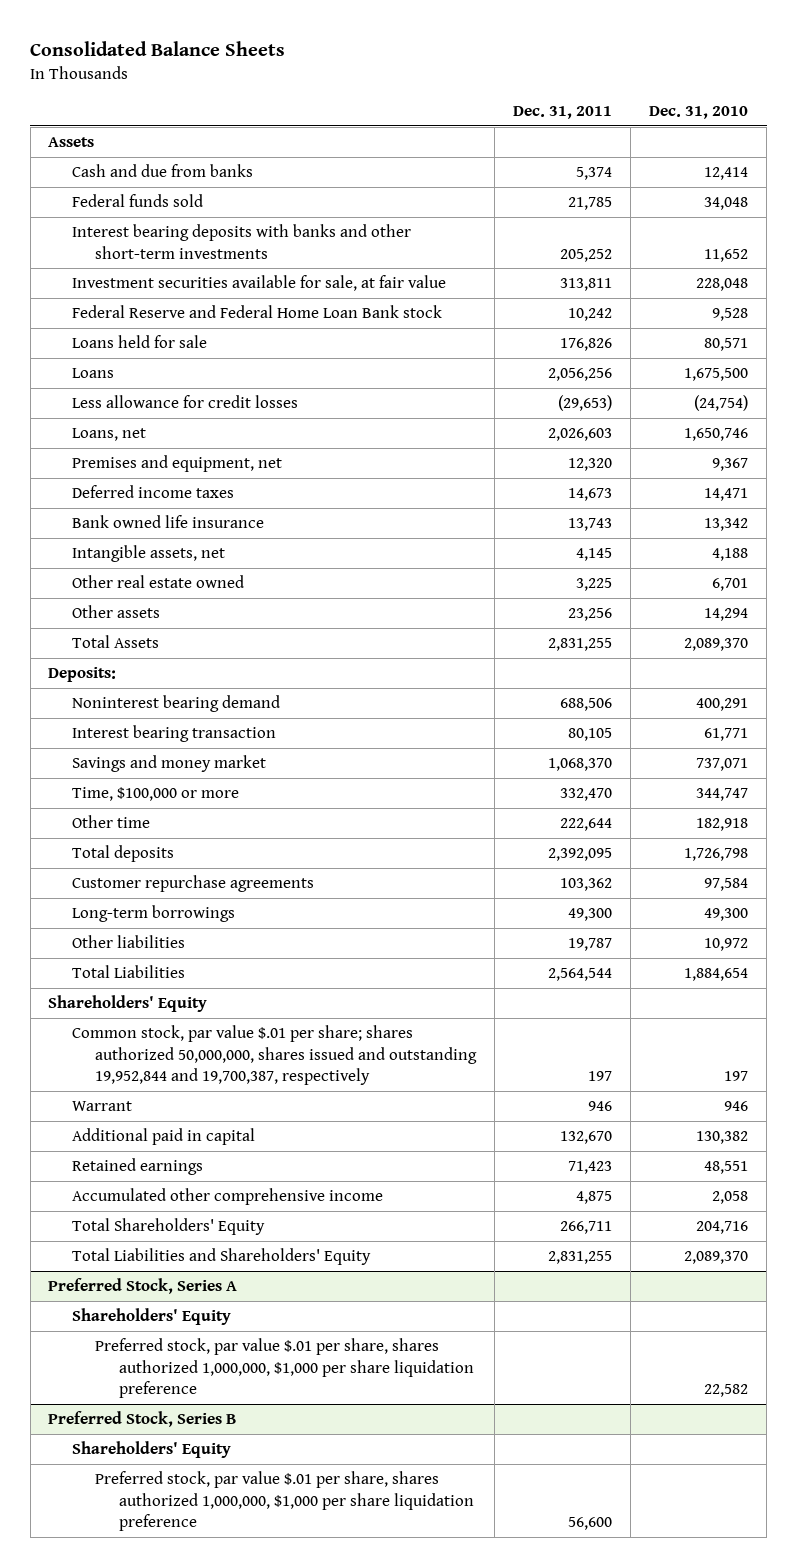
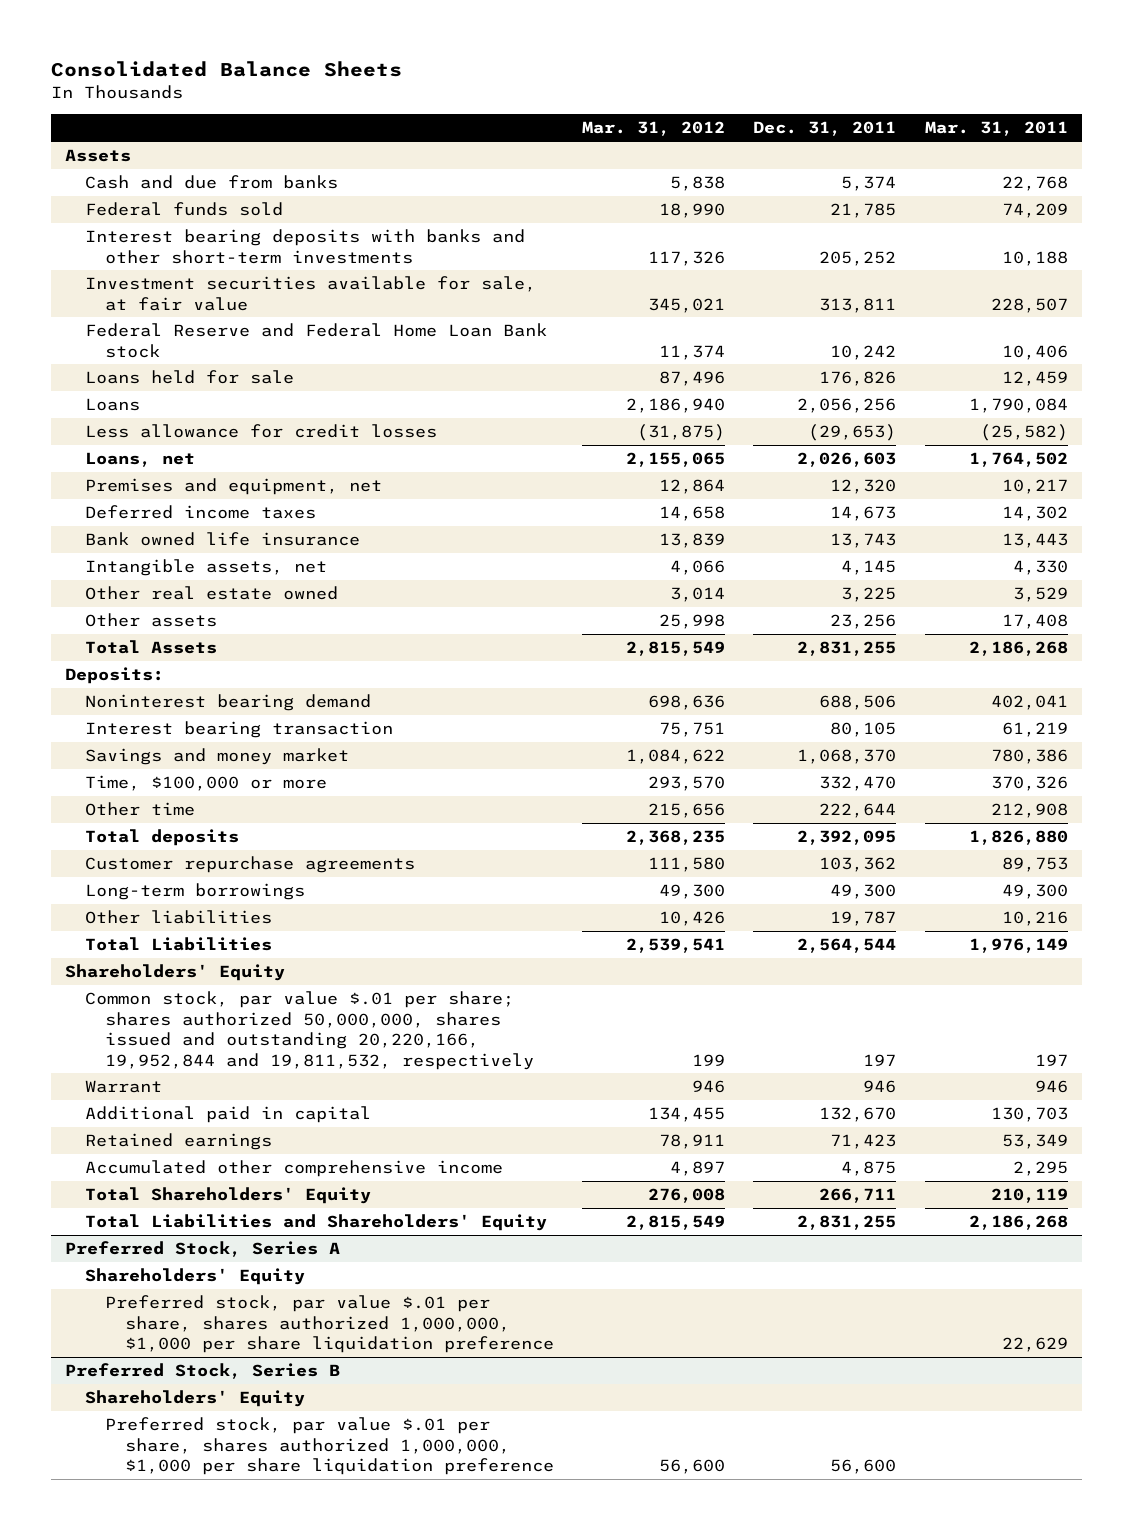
- | Dec. 31, 2011 | Dec. 31, 2010
+ | Mar. 31, 2012 | Dec. 31, 2011 | Mar. 31, 2011
- Common stock, par value $.01 per share; shares authorized 50,000,000, shares issued and outstanding 19,952,844 and 19,700,387, respectively | 197 | 197
+ Common stock, par value $.01 per share; shares authorized 50,000,000, shares issued and outstanding 20,220,166, 19,952,844 and 19,811,532, respectively | 199 | 197 | 197

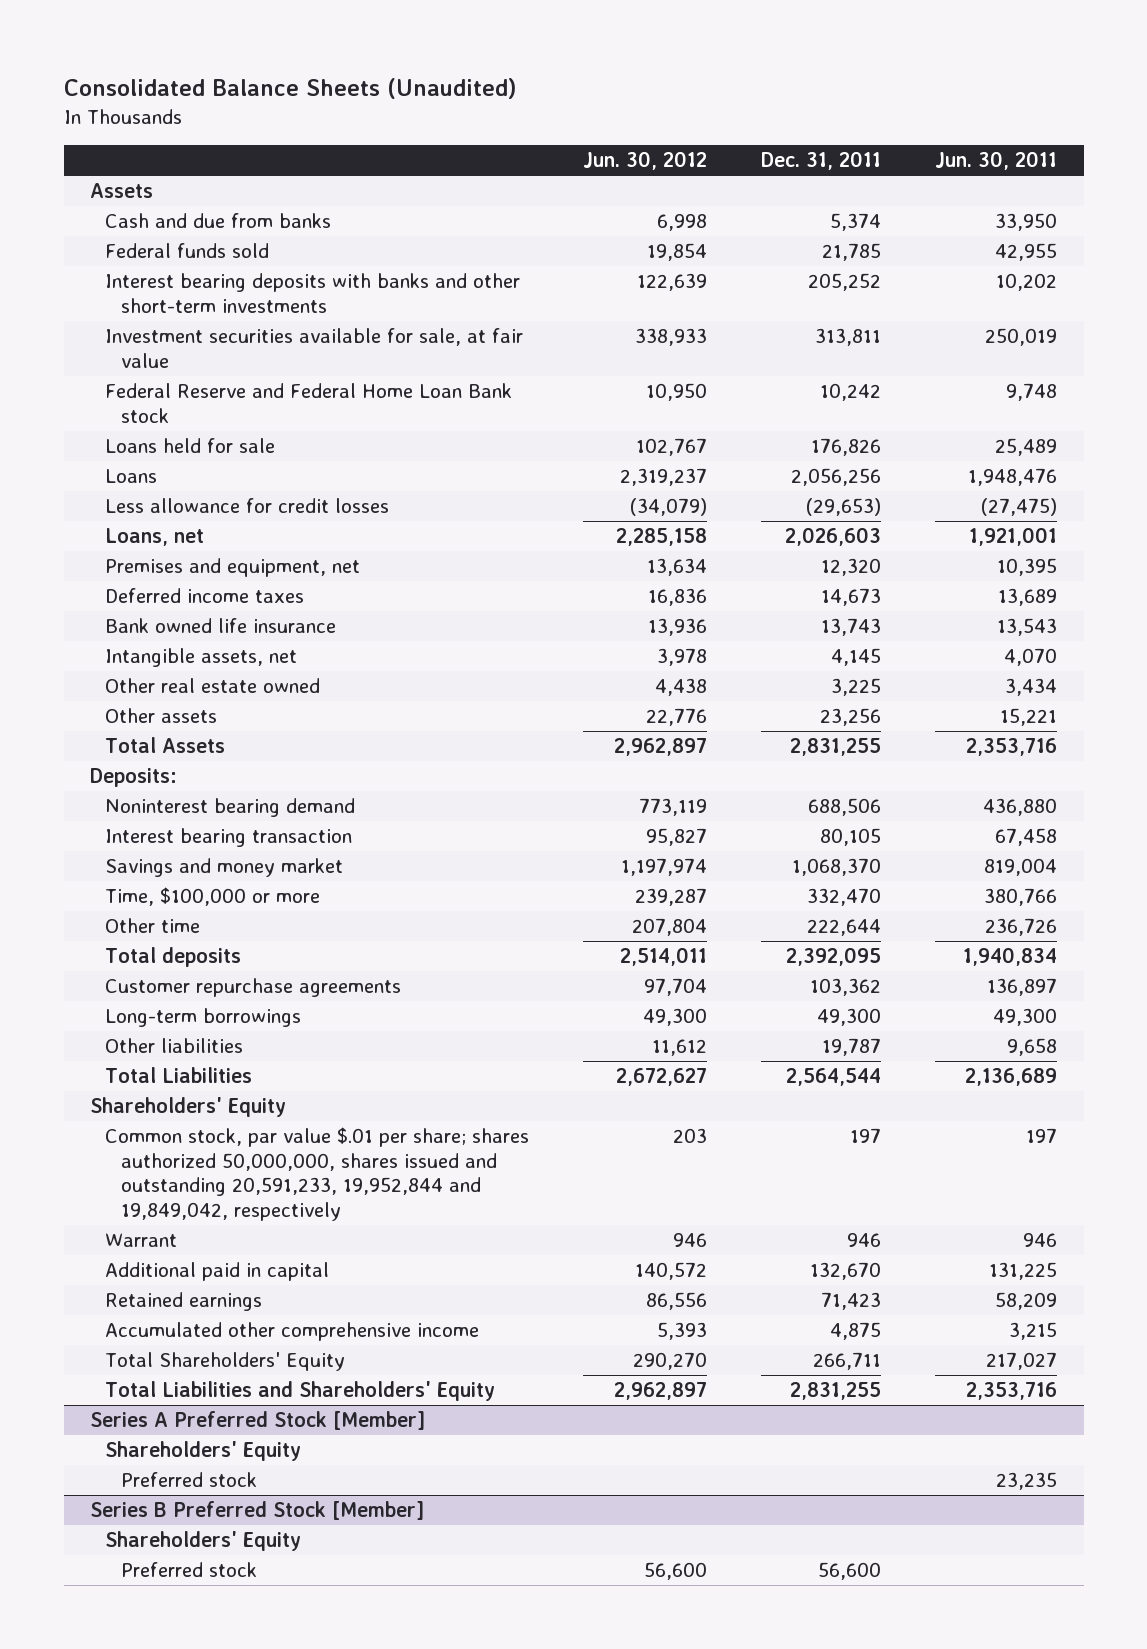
- Consolidated Balance Sheets
+ Consolidated Balance Sheets (Unaudited)
- | Mar. 31, 2012 | Dec. 31, 2011 | Mar. 31, 2011
+ | Jun. 30, 2012 | Dec. 31, 2011 | Jun. 30, 2011
- Common stock, par value $.01 per share; shares authorized 50,000,000, shares issued and outstanding 20,220,166, 19,952,844 and 19,811,532, respectively | 199 | 197 | 197
+ Common stock, par value $.01 per share; shares authorized 50,000,000, shares issued and outstanding 20,591,233, 19,952,844 and 19,849,042, respectively | 203 | 197 | 197
- Preferred Stock, Series A
+ Series A Preferred Stock [Member]
- Preferred stock, par value $.01 per share, shares authorized 1,000,000, $1,000 per share liquidation preference | | | 22,629
- Preferred Stock, Series B
+ Preferred stock | | | 23,235
+ Series B Preferred Stock [Member]
- Preferred stock, par value $.01 per share, shares authorized 1,000,000, $1,000 per share liquidation preference | 56,600 | 56,600 |
+ Preferred stock | 56,600 | 56,600 |

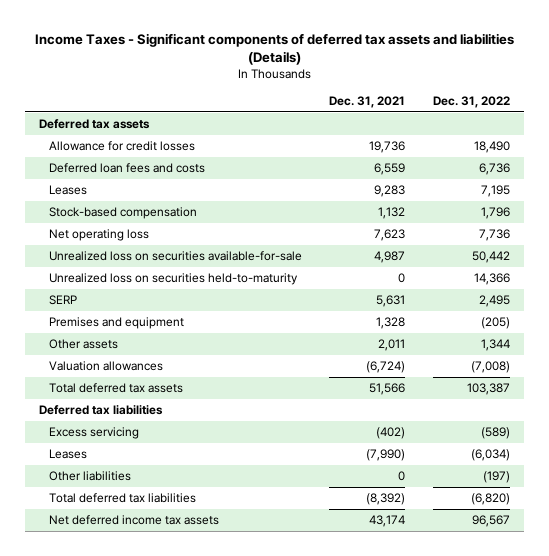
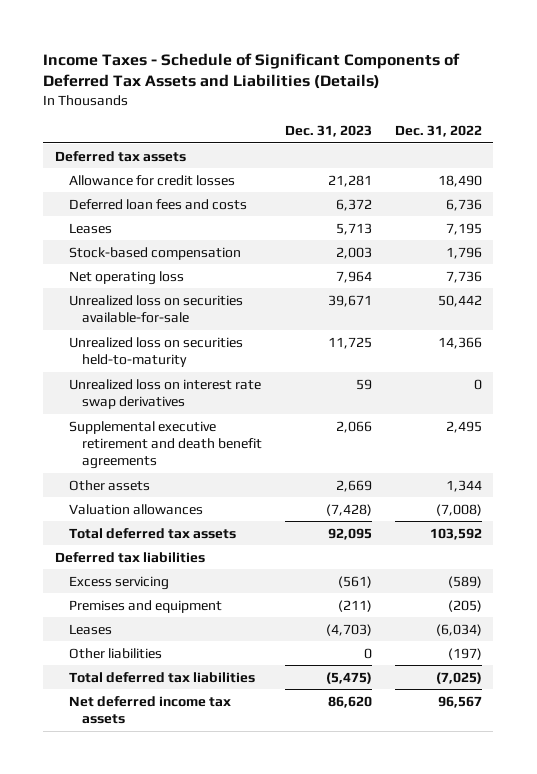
- Income Taxes - Significant components of deferred tax assets and liabilities (Details)
+ Income Taxes - Schedule of Significant Components of Deferred Tax Assets and Liabilities (Details)
- | Dec. 31, 2021 | Dec. 31, 2022
+ | Dec. 31, 2023 | Dec. 31, 2022
- SERP | 5,631 | 2,495
+ Unrealized loss on interest rate swap derivatives | 59 | 0
+ Supplemental executive retirement and death benefit agreements | 2,066 | 2,495
- Total deferred tax assets | 51,566 | 103,387
+ Total deferred tax assets | 92,095 | 103,592
moved down: Premises and equipment | (211) | (205)
- Total deferred tax liabilities | (8,392) | (6,820)
+ Total deferred tax liabilities | (5,475) | (7,025)

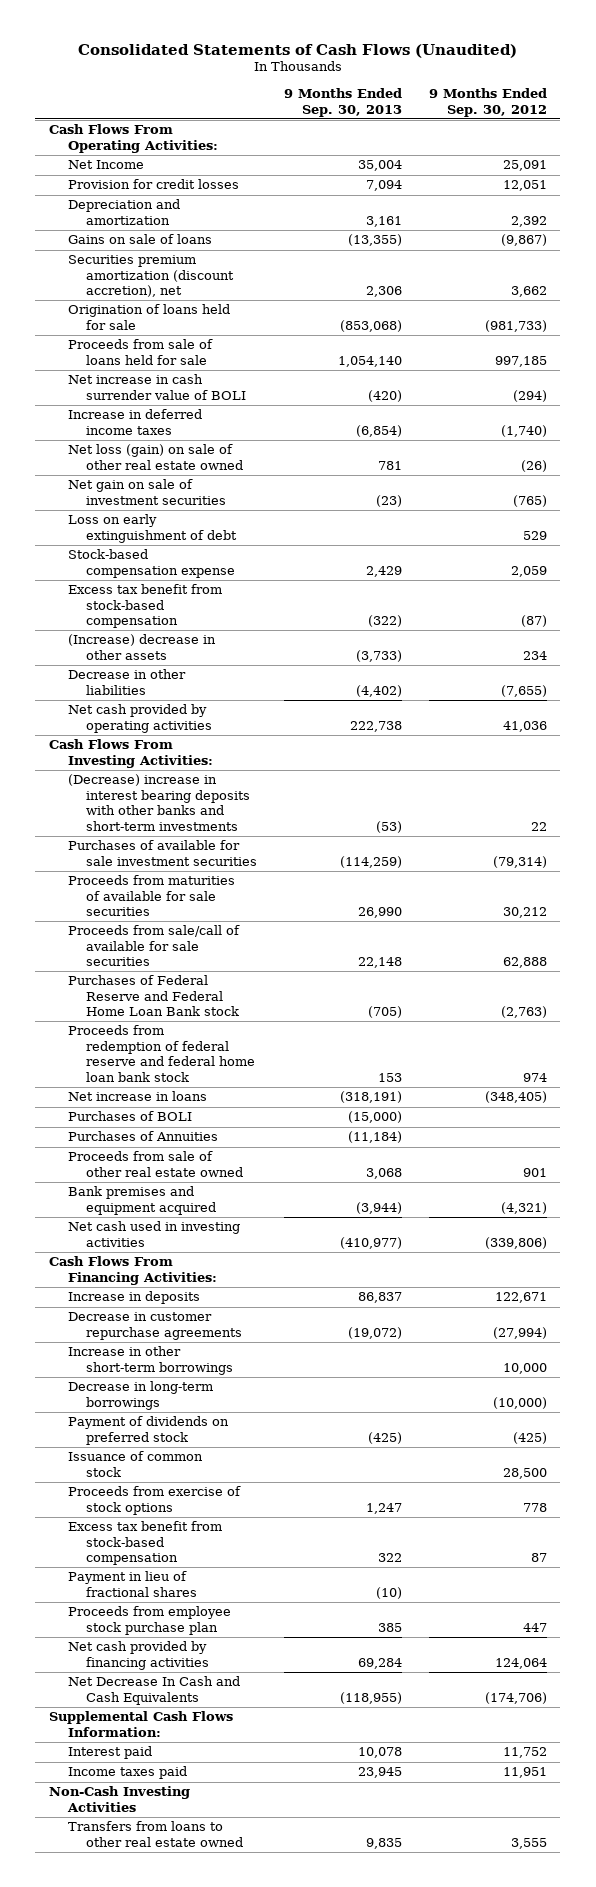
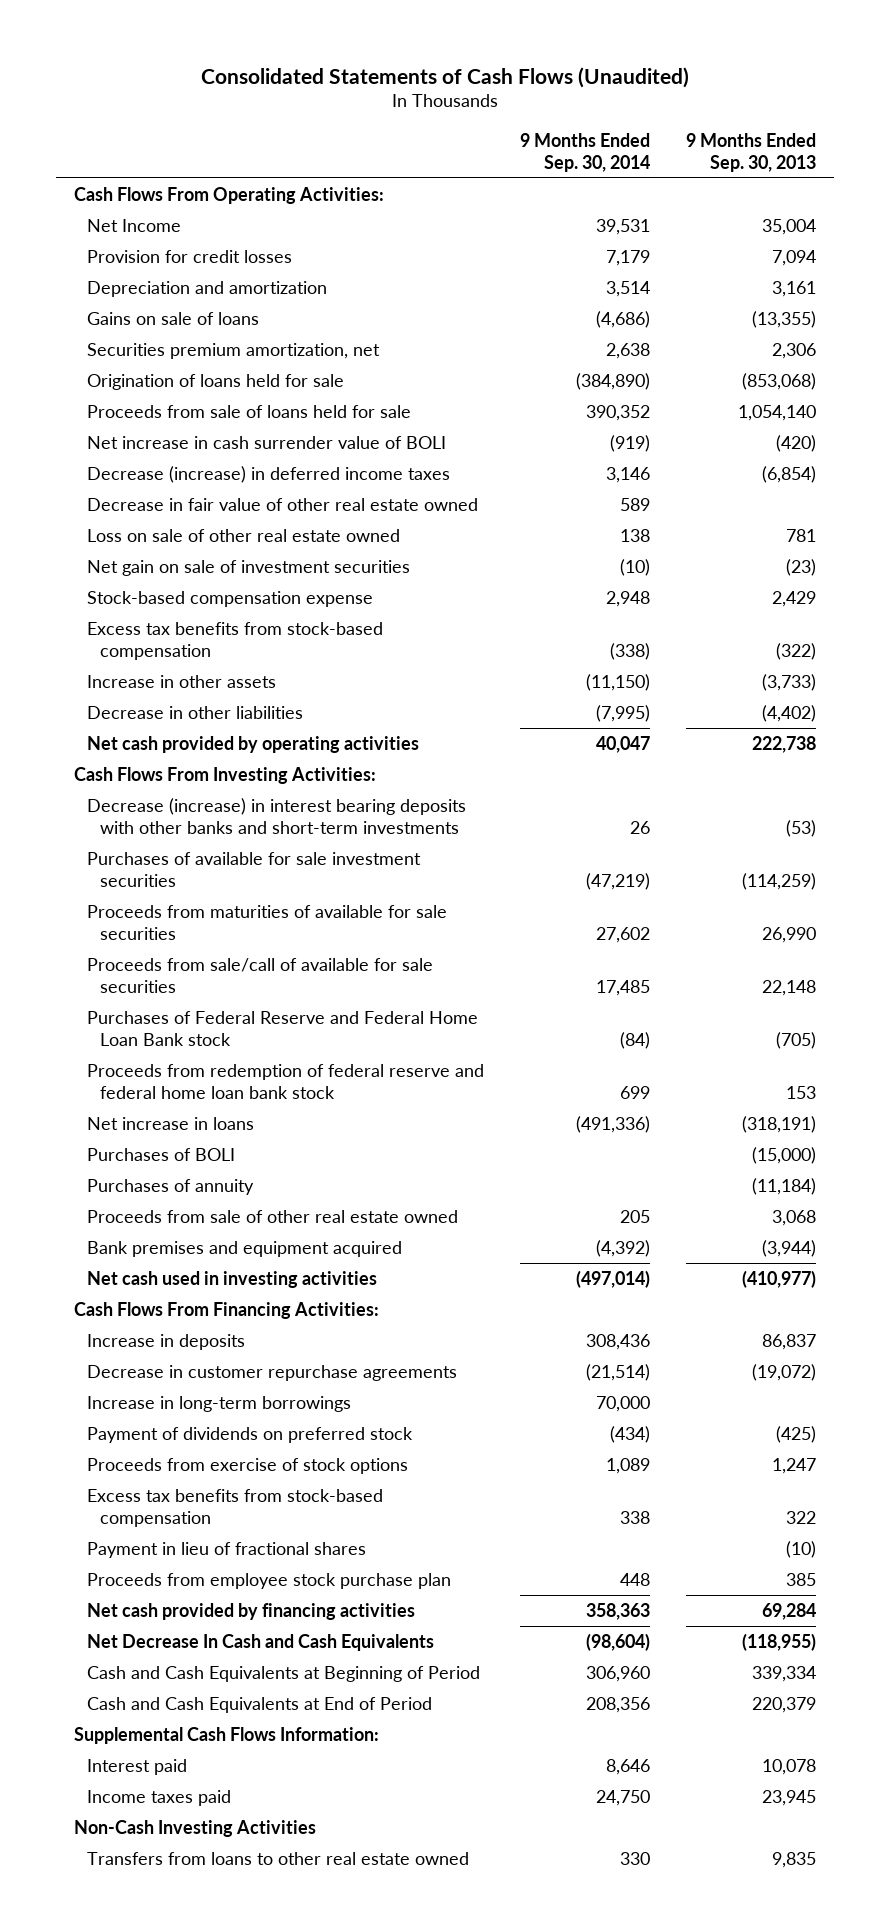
- | 9 Months Ended Sep. 30, 2013 | 9 Months Ended Sep. 30, 2012
+ | 9 Months Ended Sep. 30, 2014 | 9 Months Ended Sep. 30, 2013
- Securities premium amortization (discount accretion), net | 2,306 | 3,662
+ Securities premium amortization, net | 2,638 | 2,306
- Increase in deferred income taxes | (6,854) | (1,740)
- Net loss (gain) on sale of other real estate owned | 781 | (26)
+ Decrease (increase) in deferred income taxes | 3,146 | (6,854)
+ Decrease in fair value of other real estate owned | 589 |
+ Loss on sale of other real estate owned | 138 | 781
- Loss on early extinguishment of debt | | 529
- Excess tax benefit from stock-based compensation | (322) | (87)
- (Increase) decrease in other assets | (3,733) | 234
+ Excess tax benefits from stock-based compensation | (338) | (322)
+ Increase in other assets | (11,150) | (3,733)
- (Decrease) increase in interest bearing deposits with other banks and short-term investments | (53) | 22
+ Decrease (increase) in interest bearing deposits with other banks and short-term investments | 26 | (53)
- Purchases of Annuities | (11,184) |
+ Purchases of annuity | | (11,184)
- Increase in other short-term borrowings | | 10,000
- Decrease in long-term borrowings | | (10,000)
+ Increase in long-term borrowings | 70,000 |
- Issuance of common stock | | 28,500
- Excess tax benefit from stock-based compensation | 322 | 87
+ Excess tax benefits from stock-based compensation | 338 | 322
+ Cash and Cash Equivalents at Beginning of Period | 306,960 | 339,334
+ Cash and Cash Equivalents at End of Period | 208,356 | 220,379

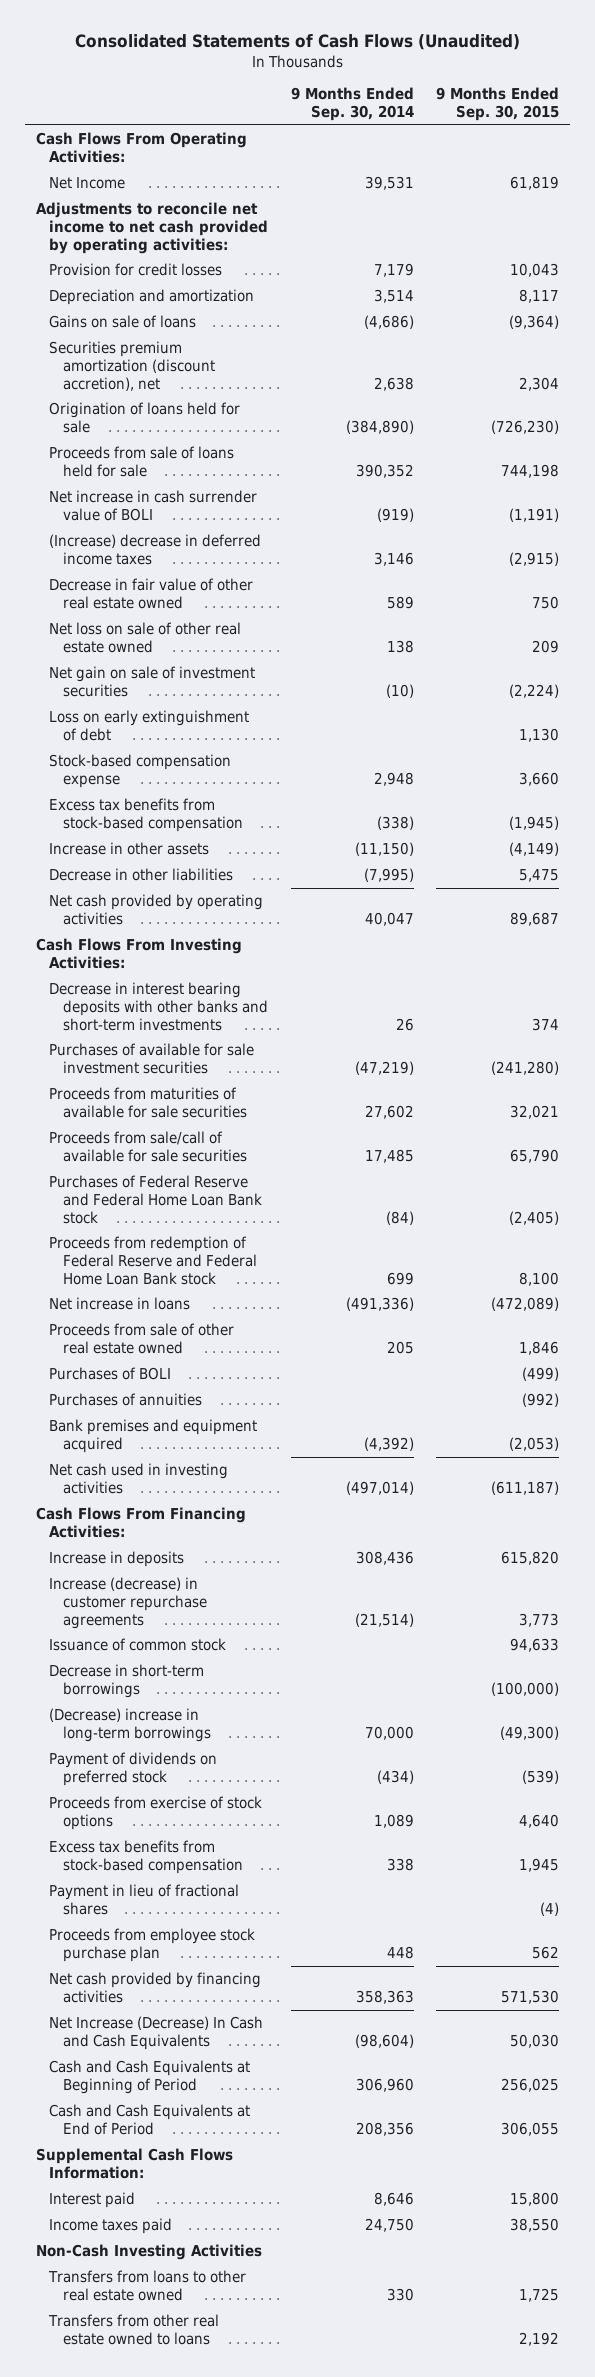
- | 9 Months Ended Sep. 30, 2014 | 9 Months Ended Sep. 30, 2013
+ | 9 Months Ended Sep. 30, 2014 | 9 Months Ended Sep. 30, 2015
+ Adjustments to reconcile net income to net cash provided by operating activities:
- Securities premium amortization, net | 2,638 | 2,306
+ Securities premium amortization (discount accretion), net | 2,638 | 2,304
- Decrease (increase) in deferred income taxes | 3,146 | (6,854)
+ (Increase) decrease in deferred income taxes | 3,146 | (2,915)
- Loss on sale of other real estate owned | 138 | 781
+ Net loss on sale of other real estate owned | 138 | 209
+ Loss on early extinguishment of debt | | 1,130
- Decrease (increase) in interest bearing deposits with other banks and short-term investments | 26 | (53)
+ Decrease in interest bearing deposits with other banks and short-term investments | 26 | 374
- Proceeds from redemption of federal reserve and federal home loan bank stock | 699 | 153
+ Proceeds from redemption of Federal Reserve and Federal Home Loan Bank stock | 699 | 8,100
- Purchases of annuity | | (11,184)
moved down: Purchases of BOLI | | (499)
+ Purchases of annuities | | (992)
- Decrease in customer repurchase agreements | (21,514) | (19,072)
- Increase in long-term borrowings | 70,000 |
+ Increase (decrease) in customer repurchase agreements | (21,514) | 3,773
+ Issuance of common stock | | 94,633
+ Decrease in short-term borrowings | | (100,000)
+ (Decrease) increase in long-term borrowings | 70,000 | (49,300)
- Net Decrease In Cash and Cash Equivalents | (98,604) | (118,955)
+ Net Increase (Decrease) In Cash and Cash Equivalents | (98,604) | 50,030
+ Transfers from other real estate owned to loans | | 2,192

